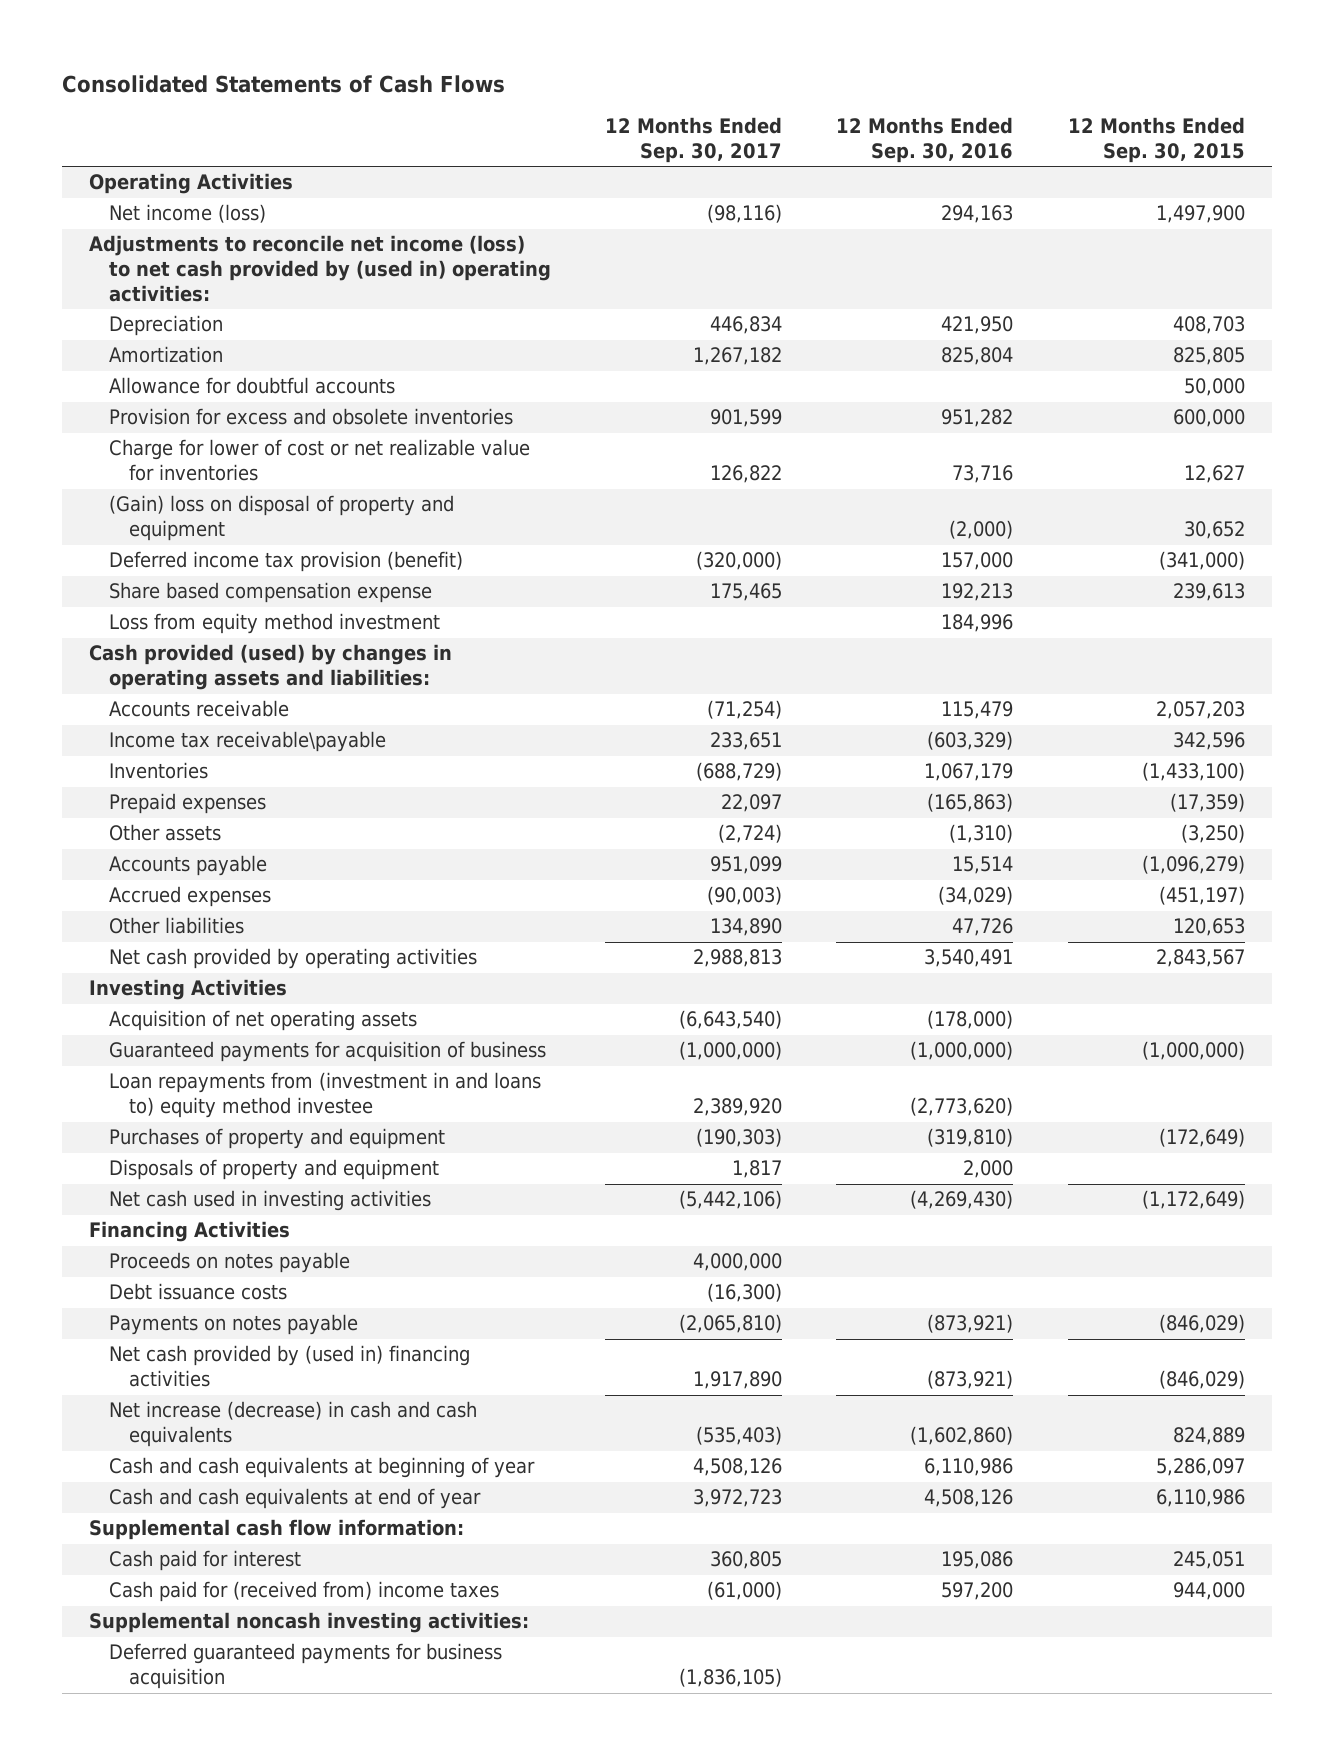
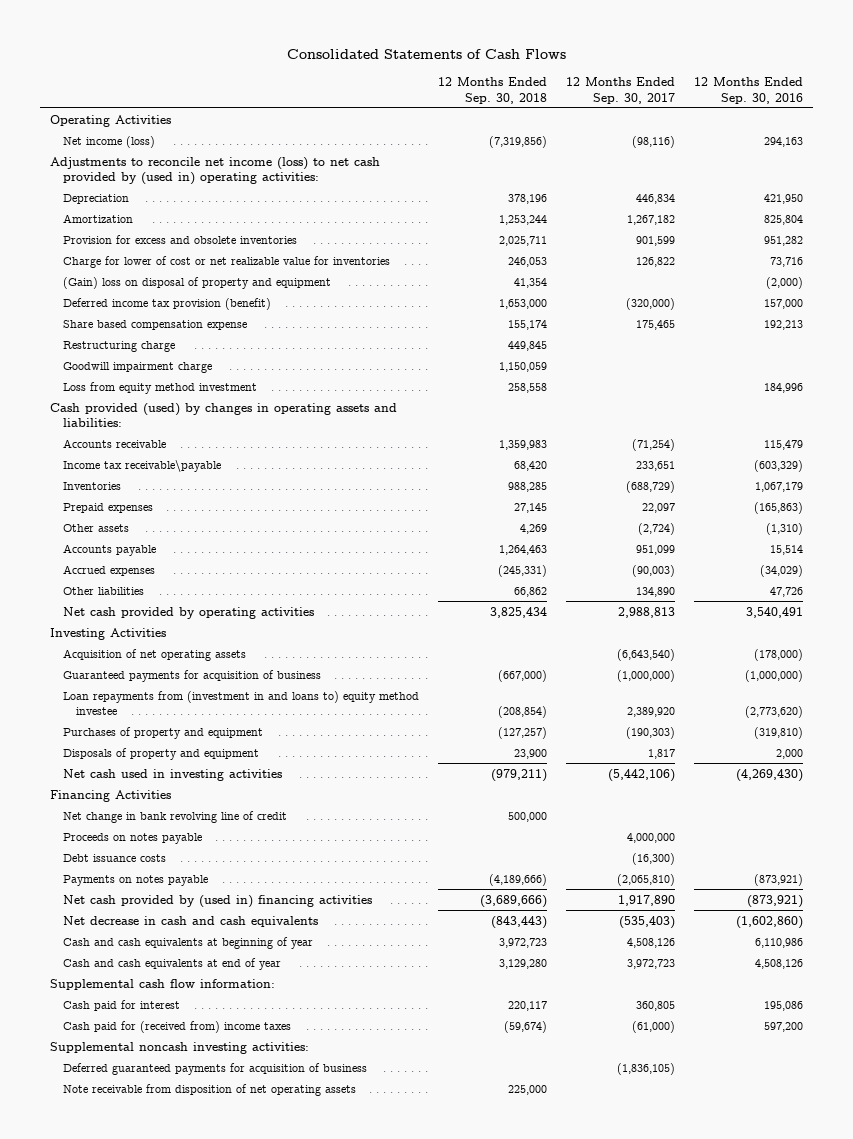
- | 12 Months Ended Sep. 30, 2017 | 12 Months Ended Sep. 30, 2016 | 12 Months Ended Sep. 30, 2015
+ | 12 Months Ended Sep. 30, 2018 | 12 Months Ended Sep. 30, 2017 | 12 Months Ended Sep. 30, 2016
- Allowance for doubtful accounts | | | 50,000
+ Restructuring charge | 449,845 | |
+ Goodwill impairment charge | 1,150,059 | |
+ Net change in bank revolving line of credit | 500,000 | |
- Net increase (decrease) in cash and cash equivalents | (535,403) | (1,602,860) | 824,889
+ Net decrease in cash and cash equivalents | (843,443) | (535,403) | (1,602,860)
- Deferred guaranteed payments for business acquisition | (1,836,105) | |
+ Deferred guaranteed payments for acquisition of business | | (1,836,105) |
+ Note receivable from disposition of net operating assets | 225,000 | |

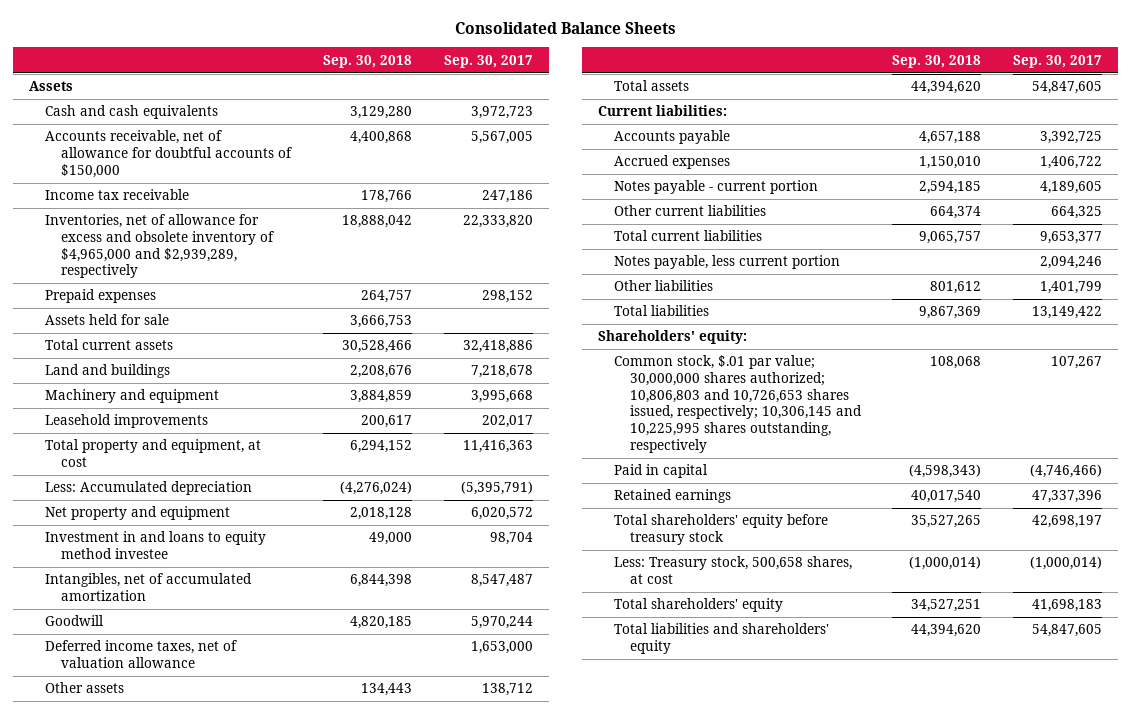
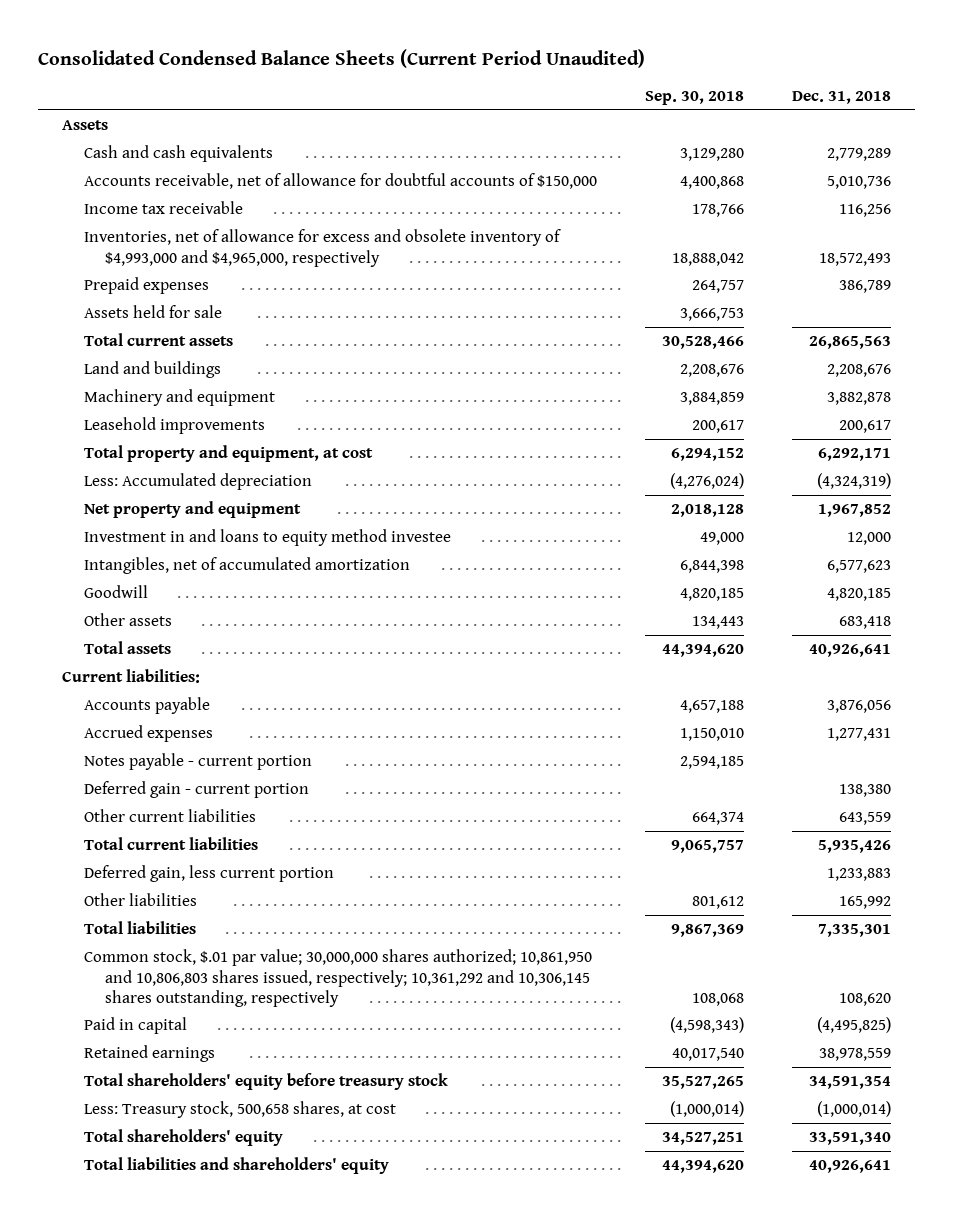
- Consolidated Balance Sheets
+ Consolidated Condensed Balance Sheets (Current Period Unaudited)
- | Sep. 30, 2018 | Sep. 30, 2017
+ | Sep. 30, 2018 | Dec. 31, 2018
- Inventories, net of allowance for excess and obsolete inventory of $4,965,000 and $2,939,289, respectively | 18,888,042 | 22,333,820
+ Inventories, net of allowance for excess and obsolete inventory of $4,993,000 and $4,965,000, respectively | 18,888,042 | 18,572,493
- Deferred income taxes, net of valuation allowance | | 1,653,000
+ Deferred gain - current portion | | 138,380
- Notes payable, less current portion | | 2,094,246
+ Deferred gain, less current portion | | 1,233,883
- Shareholders' equity:
- Common stock, $.01 par value; 30,000,000 shares authorized; 10,806,803 and 10,726,653 shares issued, respectively; 10,306,145 and 10,225,995 shares outstanding, respectively | 108,068 | 107,267
+ Common stock, $.01 par value; 30,000,000 shares authorized; 10,861,950 and 10,806,803 shares issued, respectively; 10,361,292 and 10,306,145 shares outstanding, respectively | 108,068 | 108,620

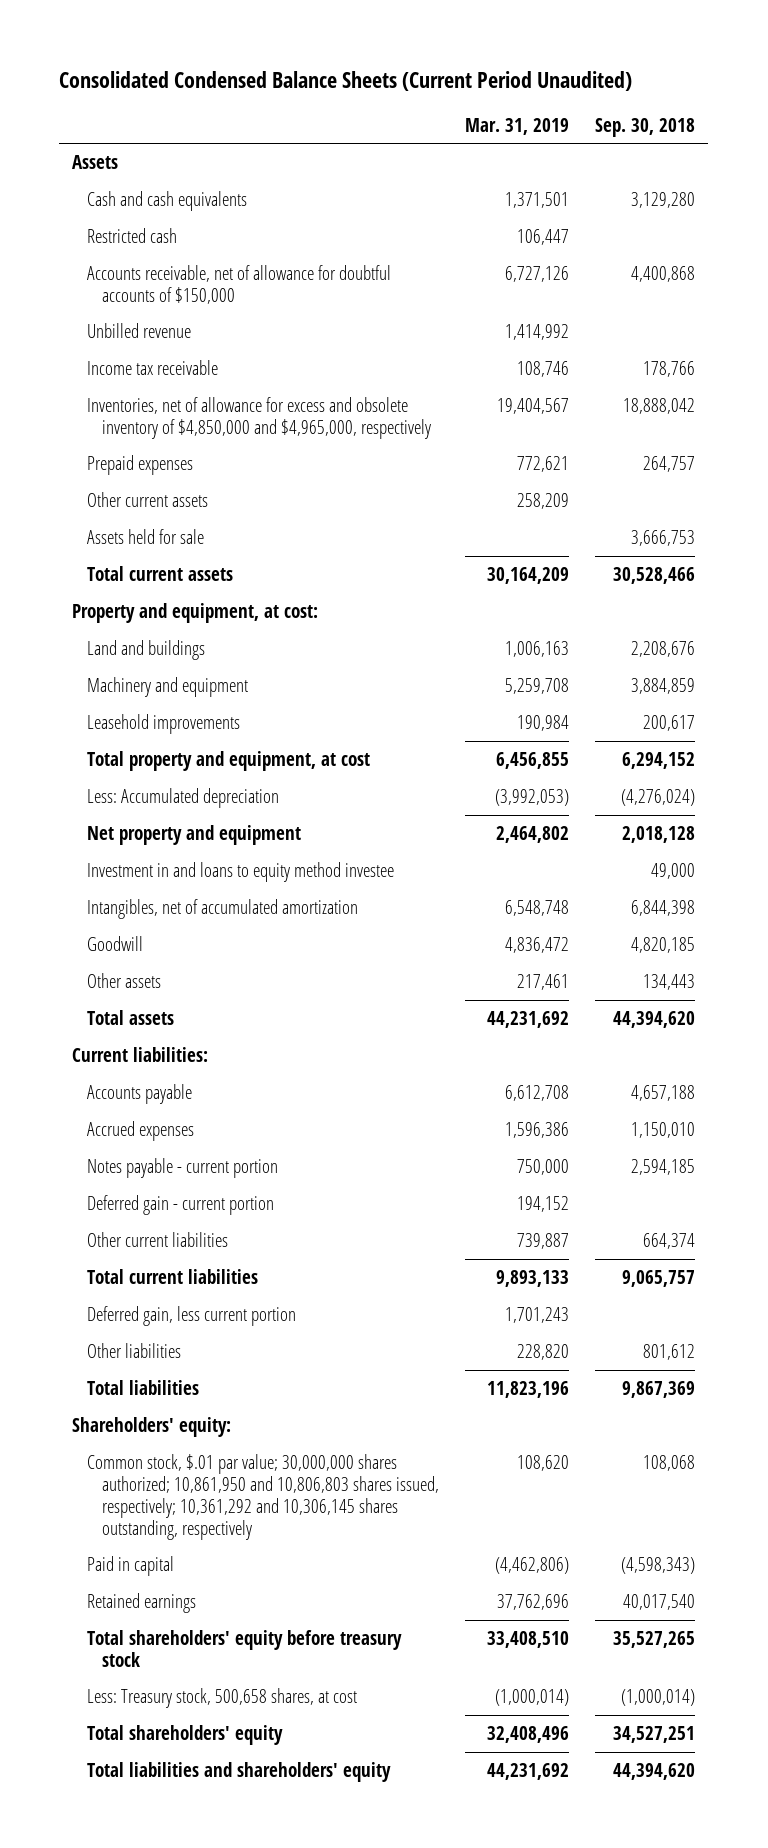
- | Sep. 30, 2018 | Dec. 31, 2018
+ | Mar. 31, 2019 | Sep. 30, 2018
+ Restricted cash | 106,447 |
+ Unbilled revenue | 1,414,992 |
- Inventories, net of allowance for excess and obsolete inventory of $4,993,000 and $4,965,000, respectively | 18,888,042 | 18,572,493
+ Inventories, net of allowance for excess and obsolete inventory of $4,850,000 and $4,965,000, respectively | 19,404,567 | 18,888,042
+ Other current assets | 258,209 |
+ Property and equipment, at cost:
+ Shareholders' equity:

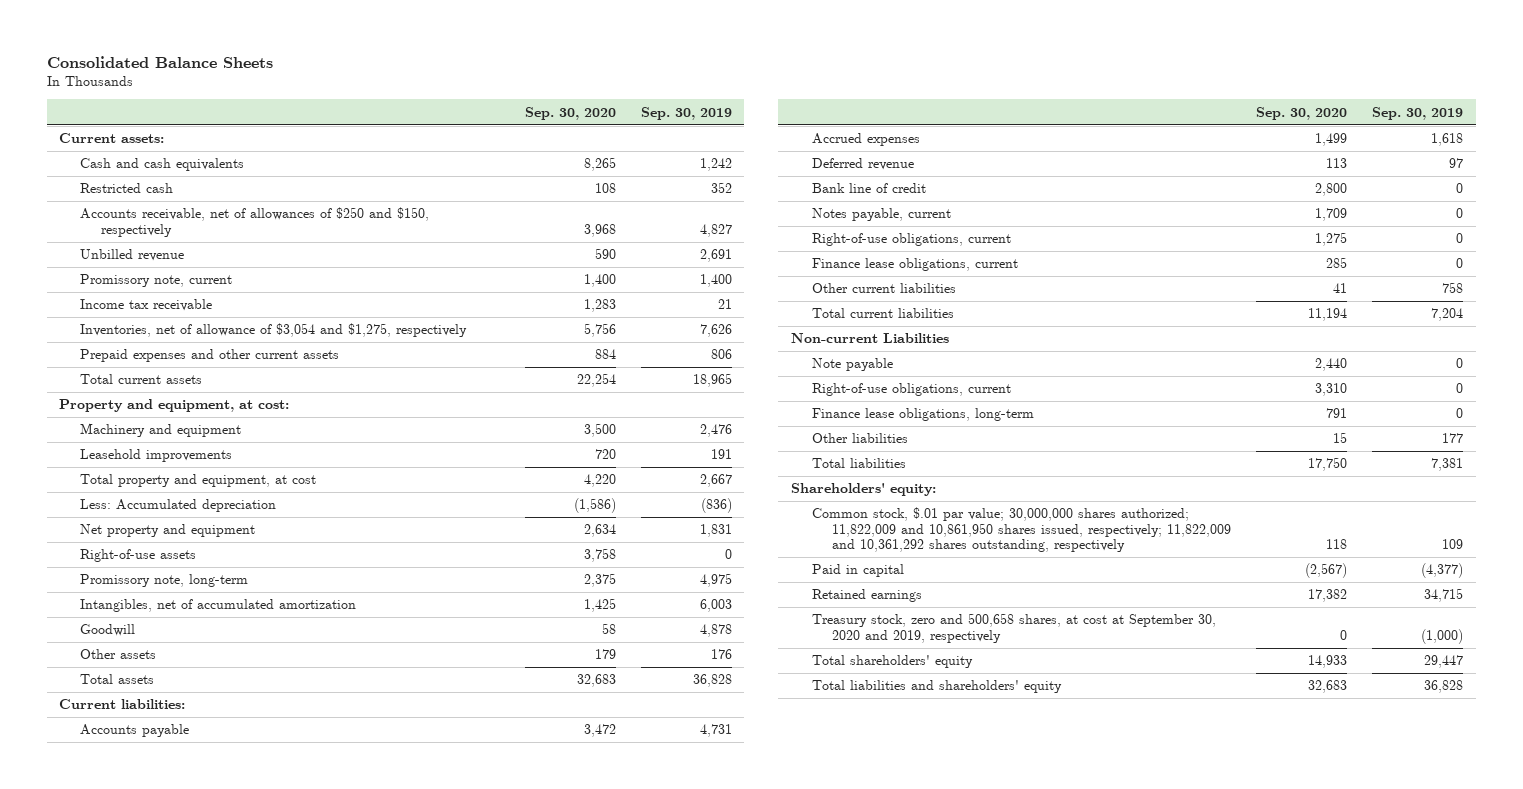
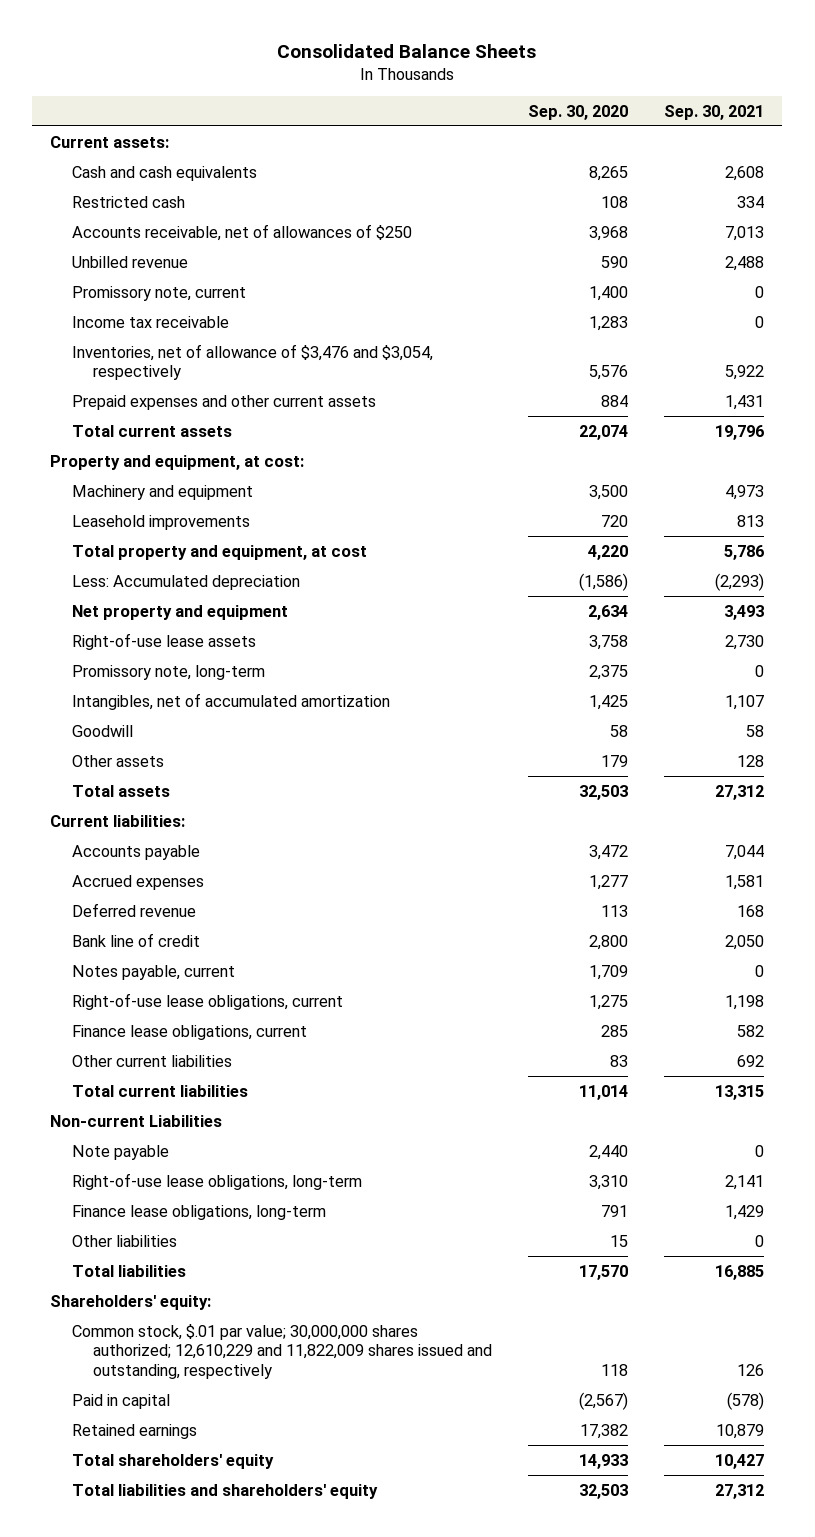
- | Sep. 30, 2020 | Sep. 30, 2019
+ | Sep. 30, 2020 | Sep. 30, 2021
- Accounts receivable, net of allowances of $250 and $150, respectively | 3,968 | 4,827
+ Accounts receivable, net of allowances of $250 | 3,968 | 7,013
- Inventories, net of allowance of $3,054 and $1,275, respectively | 5,756 | 7,626
+ Inventories, net of allowance of $3,476 and $3,054, respectively | 5,576 | 5,922
- Total current assets | 22,254 | 18,965
+ Total current assets | 22,074 | 19,796
- Right-of-use assets | 3,758 | 0
+ Right-of-use lease assets | 3,758 | 2,730
- Total assets | 32,683 | 36,828
+ Total assets | 32,503 | 27,312
- Accrued expenses | 1,499 | 1,618
+ Accrued expenses | 1,277 | 1,581
- Right-of-use obligations, current | 1,275 | 0
+ Right-of-use lease obligations, current | 1,275 | 1,198
- Other current liabilities | 41 | 758
- Total current liabilities | 11,194 | 7,204
+ Other current liabilities | 83 | 692
+ Total current liabilities | 11,014 | 13,315
- Right-of-use obligations, current | 3,310 | 0
+ Right-of-use lease obligations, long-term | 3,310 | 2,141
- Total liabilities | 17,750 | 7,381
+ Total liabilities | 17,570 | 16,885
- Common stock, $.01 par value; 30,000,000 shares authorized; 11,822,009 and 10,861,950 shares issued, respectively; 11,822,009 and 10,361,292 shares outstanding, respectively | 118 | 109
+ Common stock, $.01 par value; 30,000,000 shares authorized; 12,610,229 and 11,822,009 shares issued and outstanding, respectively | 118 | 126
- Treasury stock, zero and 500,658 shares, at cost at September 30, 2020 and 2019, respectively | 0 | (1,000)
- Total liabilities and shareholders' equity | 32,683 | 36,828
+ Total liabilities and shareholders' equity | 32,503 | 27,312

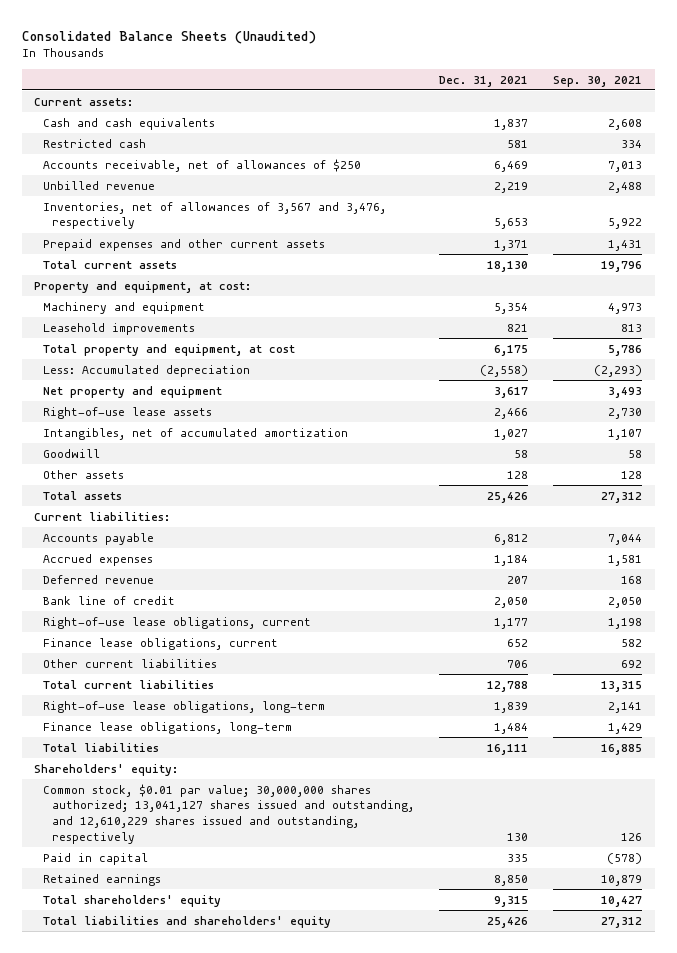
- Consolidated Balance Sheets
+ Consolidated Balance Sheets (Unaudited)
- | Sep. 30, 2020 | Sep. 30, 2021
+ | Dec. 31, 2021 | Sep. 30, 2021
- Promissory note, current | 1,400 | 0
- Income tax receivable | 1,283 | 0
- Inventories, net of allowance of $3,476 and $3,054, respectively | 5,576 | 5,922
+ Inventories, net of allowances of 3,567 and 3,476, respectively | 5,653 | 5,922
- Promissory note, long-term | 2,375 | 0
- Notes payable, current | 1,709 | 0
- Non-current Liabilities
- Note payable | 2,440 | 0
- Other liabilities | 15 | 0
- Common stock, $.01 par value; 30,000,000 shares authorized; 12,610,229 and 11,822,009 shares issued and outstanding, respectively | 118 | 126
+ Common stock, $0.01 par value; 30,000,000 shares authorized; 13,041,127 shares issued and outstanding, and 12,610,229 shares issued and outstanding, respectively | 130 | 126

